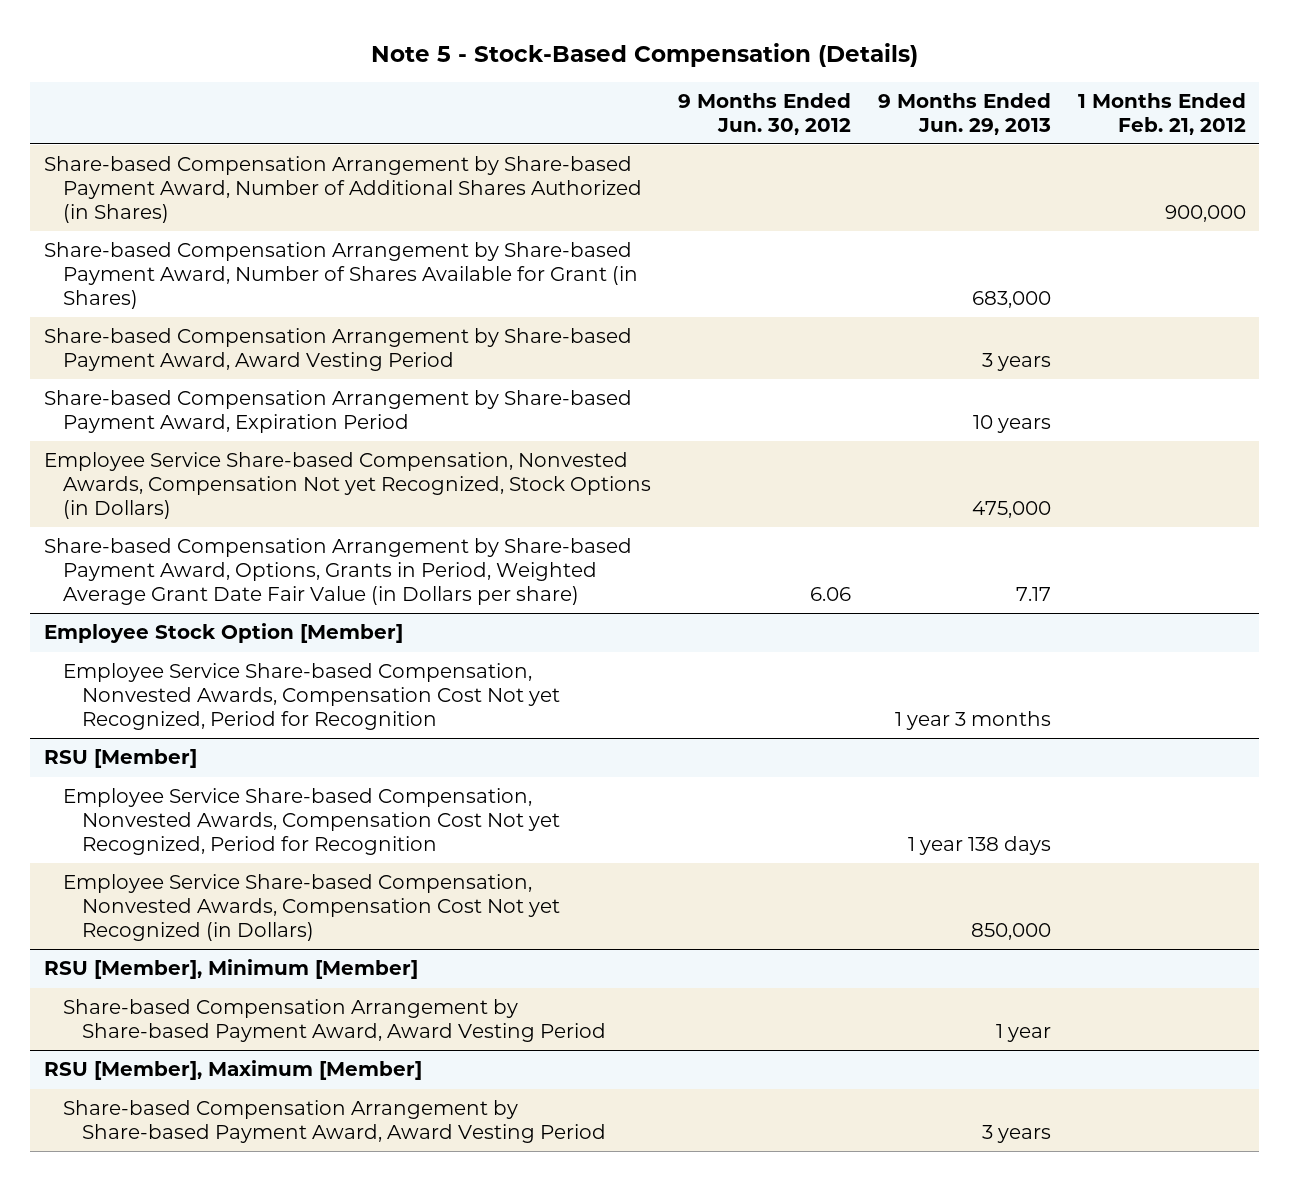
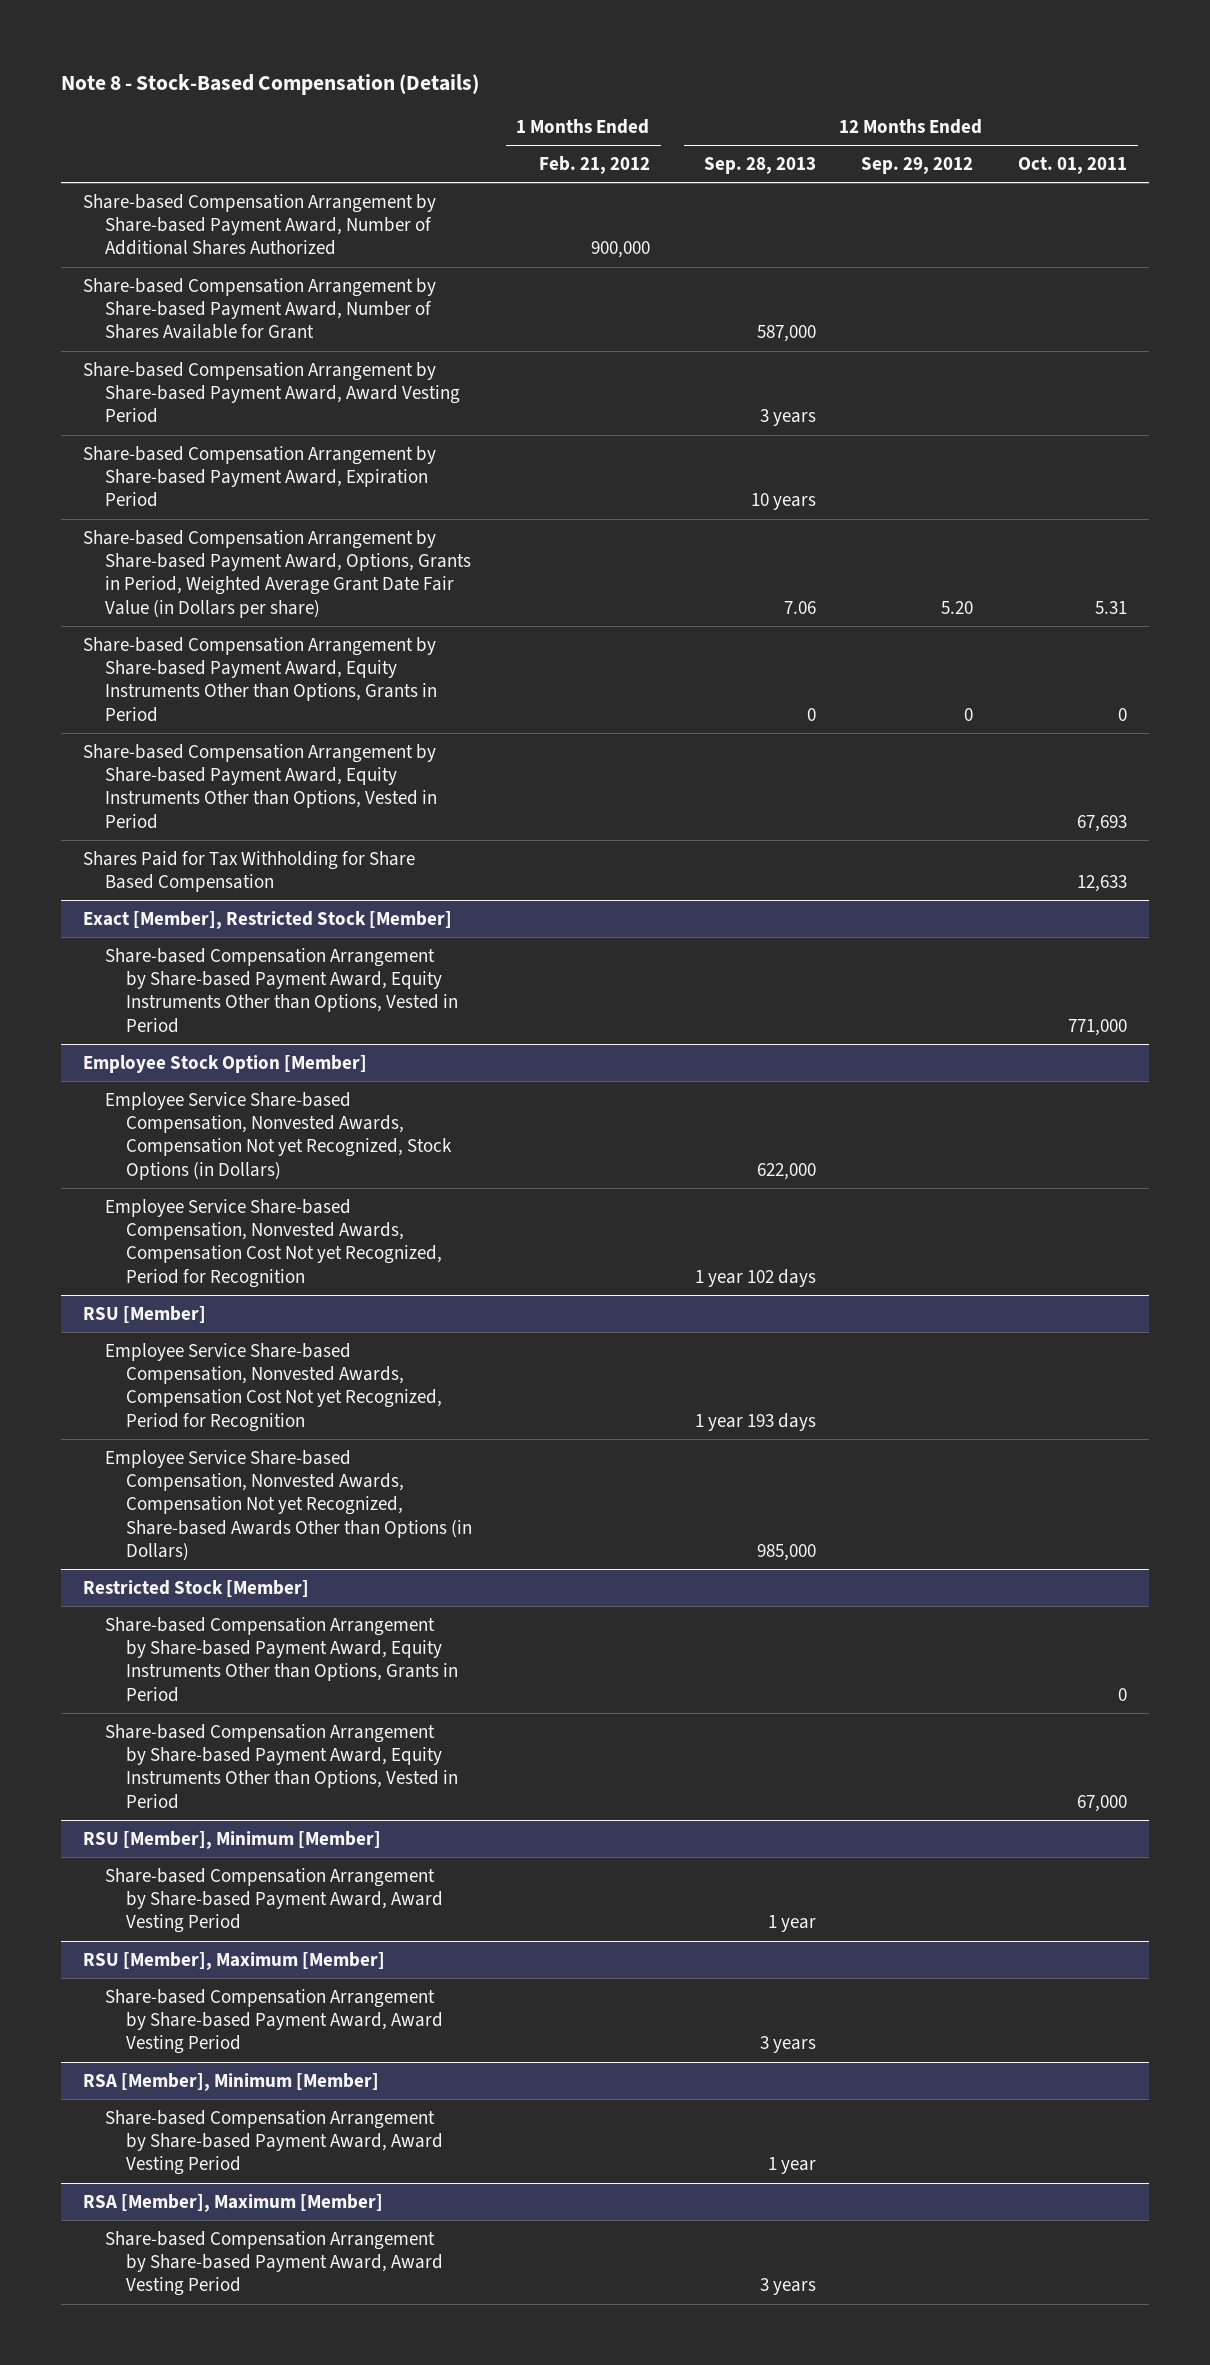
- Note 5 - Stock-Based Compensation (Details)
+ Note 8 - Stock-Based Compensation (Details)
- | 9 Months Ended Jun. 30, 2012 | 9 Months Ended Jun. 29, 2013 | 1 Months Ended Feb. 21, 2012
+ | 1 Months Ended Feb. 21, 2012 | 12 Months Ended Sep. 28, 2013 | 12 Months Ended Sep. 29, 2012 | 12 Months Ended Oct. 01, 2011
- Share-based Compensation Arrangement by Share-based Payment Award, Number of Additional Shares Authorized (in Shares) | | | 900,000
- Share-based Compensation Arrangement by Share-based Payment Award, Number of Shares Available for Grant (in Shares) | | 683,000 |
+ Share-based Compensation Arrangement by Share-based Payment Award, Number of Additional Shares Authorized | 900,000 | | |
+ Share-based Compensation Arrangement by Share-based Payment Award, Number of Shares Available for Grant | | 587,000 | |
- Employee Service Share-based Compensation, Nonvested Awards, Compensation Not yet Recognized, Stock Options (in Dollars) | | 475,000 |
+ Share-based Compensation Arrangement by Share-based Payment Award, Equity Instruments Other than Options, Grants in Period | | 0 | 0 | 0
+ Share-based Compensation Arrangement by Share-based Payment Award, Equity Instruments Other than Options, Vested in Period | | | | 67,693
+ Shares Paid for Tax Withholding for Share Based Compensation | | | | 12,633
+ Exact [Member], Restricted Stock [Member]
+ Share-based Compensation Arrangement by Share-based Payment Award, Equity Instruments Other than Options, Vested in Period | | | | 771,000
@ Employee Stock Option [Member]
+ Employee Service Share-based Compensation, Nonvested Awards, Compensation Not yet Recognized, Stock Options (in Dollars) | | 622,000 | |
@ RSU [Member]
- Employee Service Share-based Compensation, Nonvested Awards, Compensation Cost Not yet Recognized (in Dollars) | | 850,000 |
+ Employee Service Share-based Compensation, Nonvested Awards, Compensation Not yet Recognized, Share-based Awards Other than Options (in Dollars) | | 985,000 | |
+ Restricted Stock [Member]
+ Share-based Compensation Arrangement by Share-based Payment Award, Equity Instruments Other than Options, Grants in Period | | | | 0
+ Share-based Compensation Arrangement by Share-based Payment Award, Equity Instruments Other than Options, Vested in Period | | | | 67,000
+ RSA [Member], Minimum [Member]
+ Share-based Compensation Arrangement by Share-based Payment Award, Award Vesting Period | | 1 year | |
+ RSA [Member], Maximum [Member]
+ Share-based Compensation Arrangement by Share-based Payment Award, Award Vesting Period | | 3 years | |

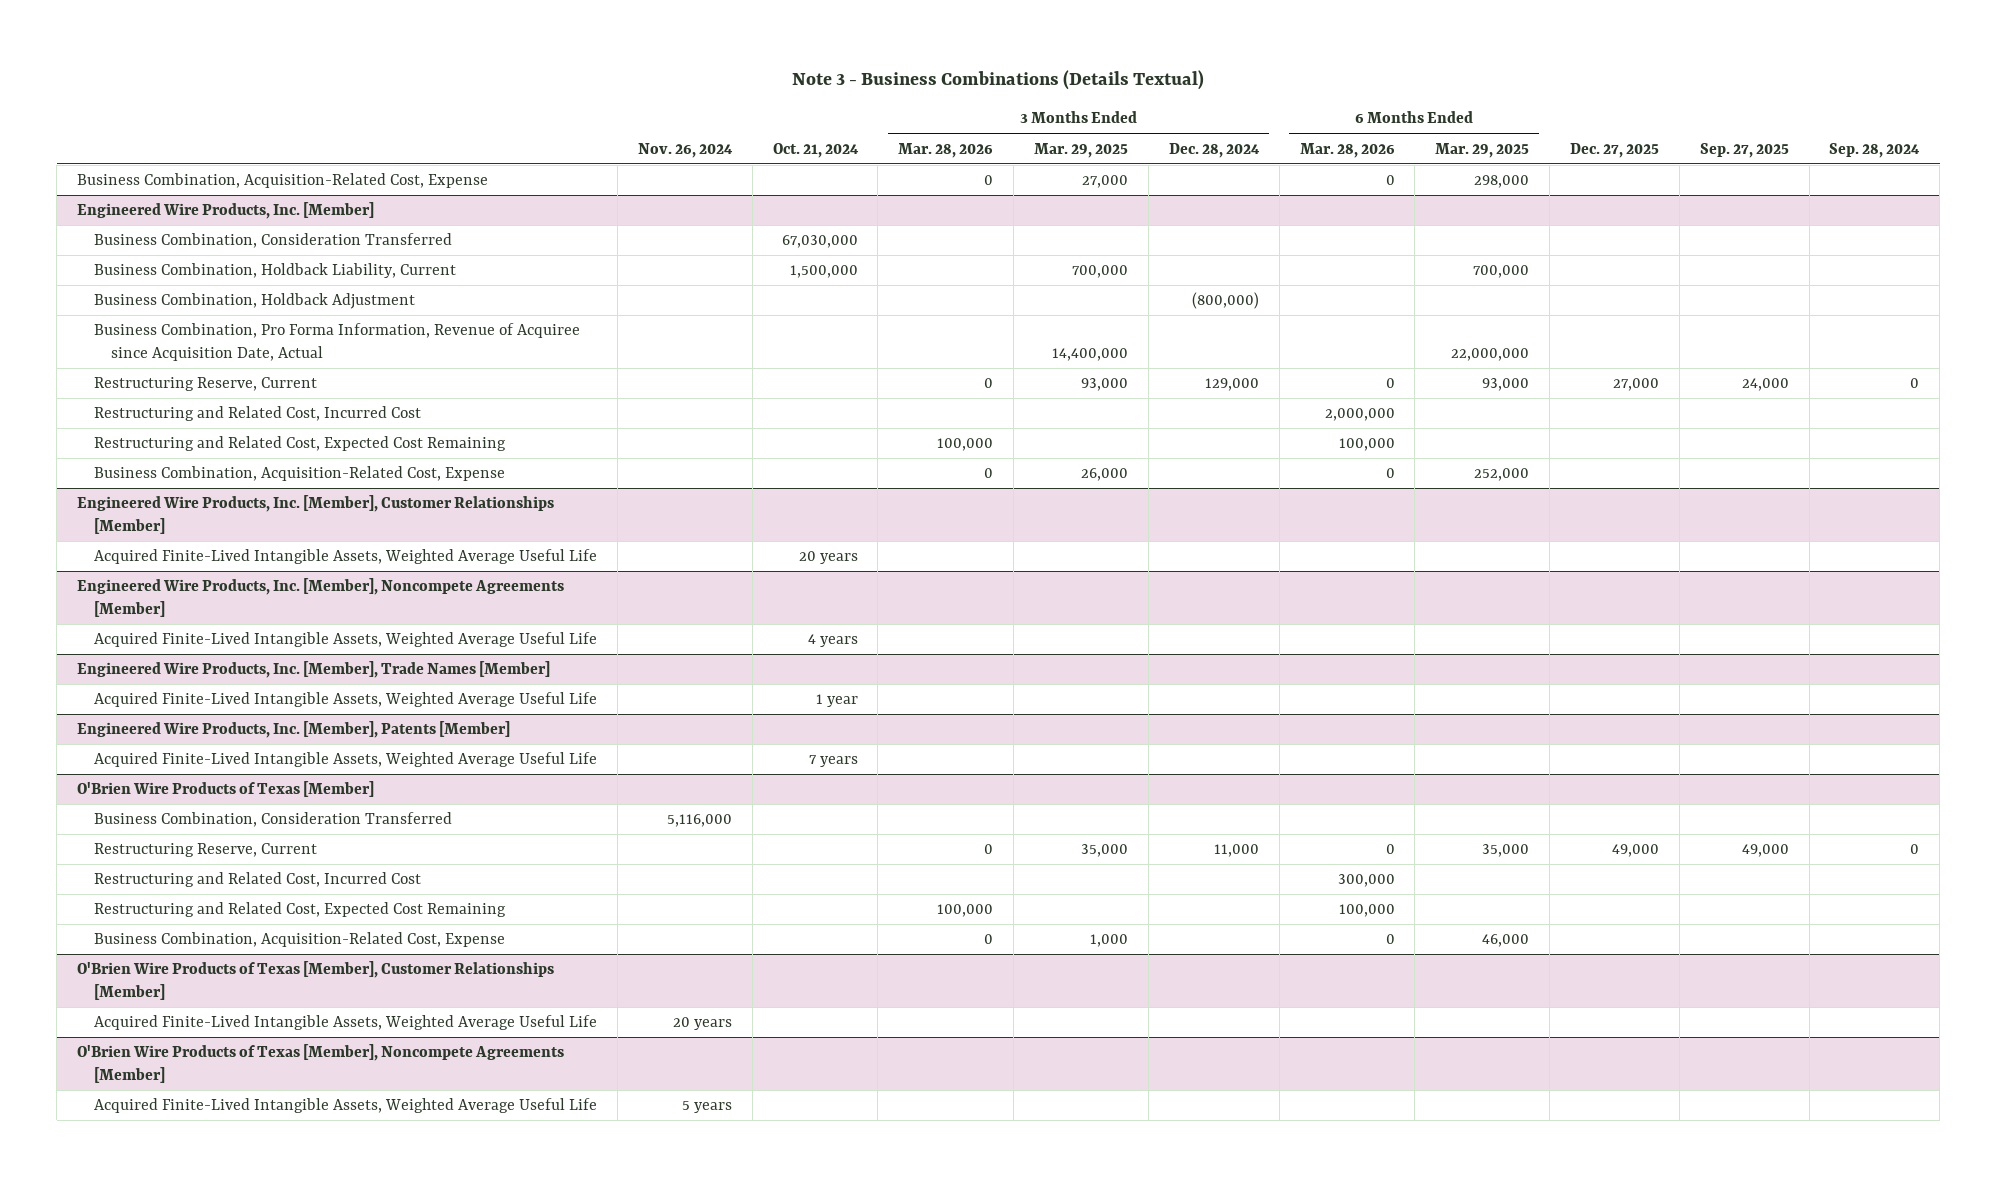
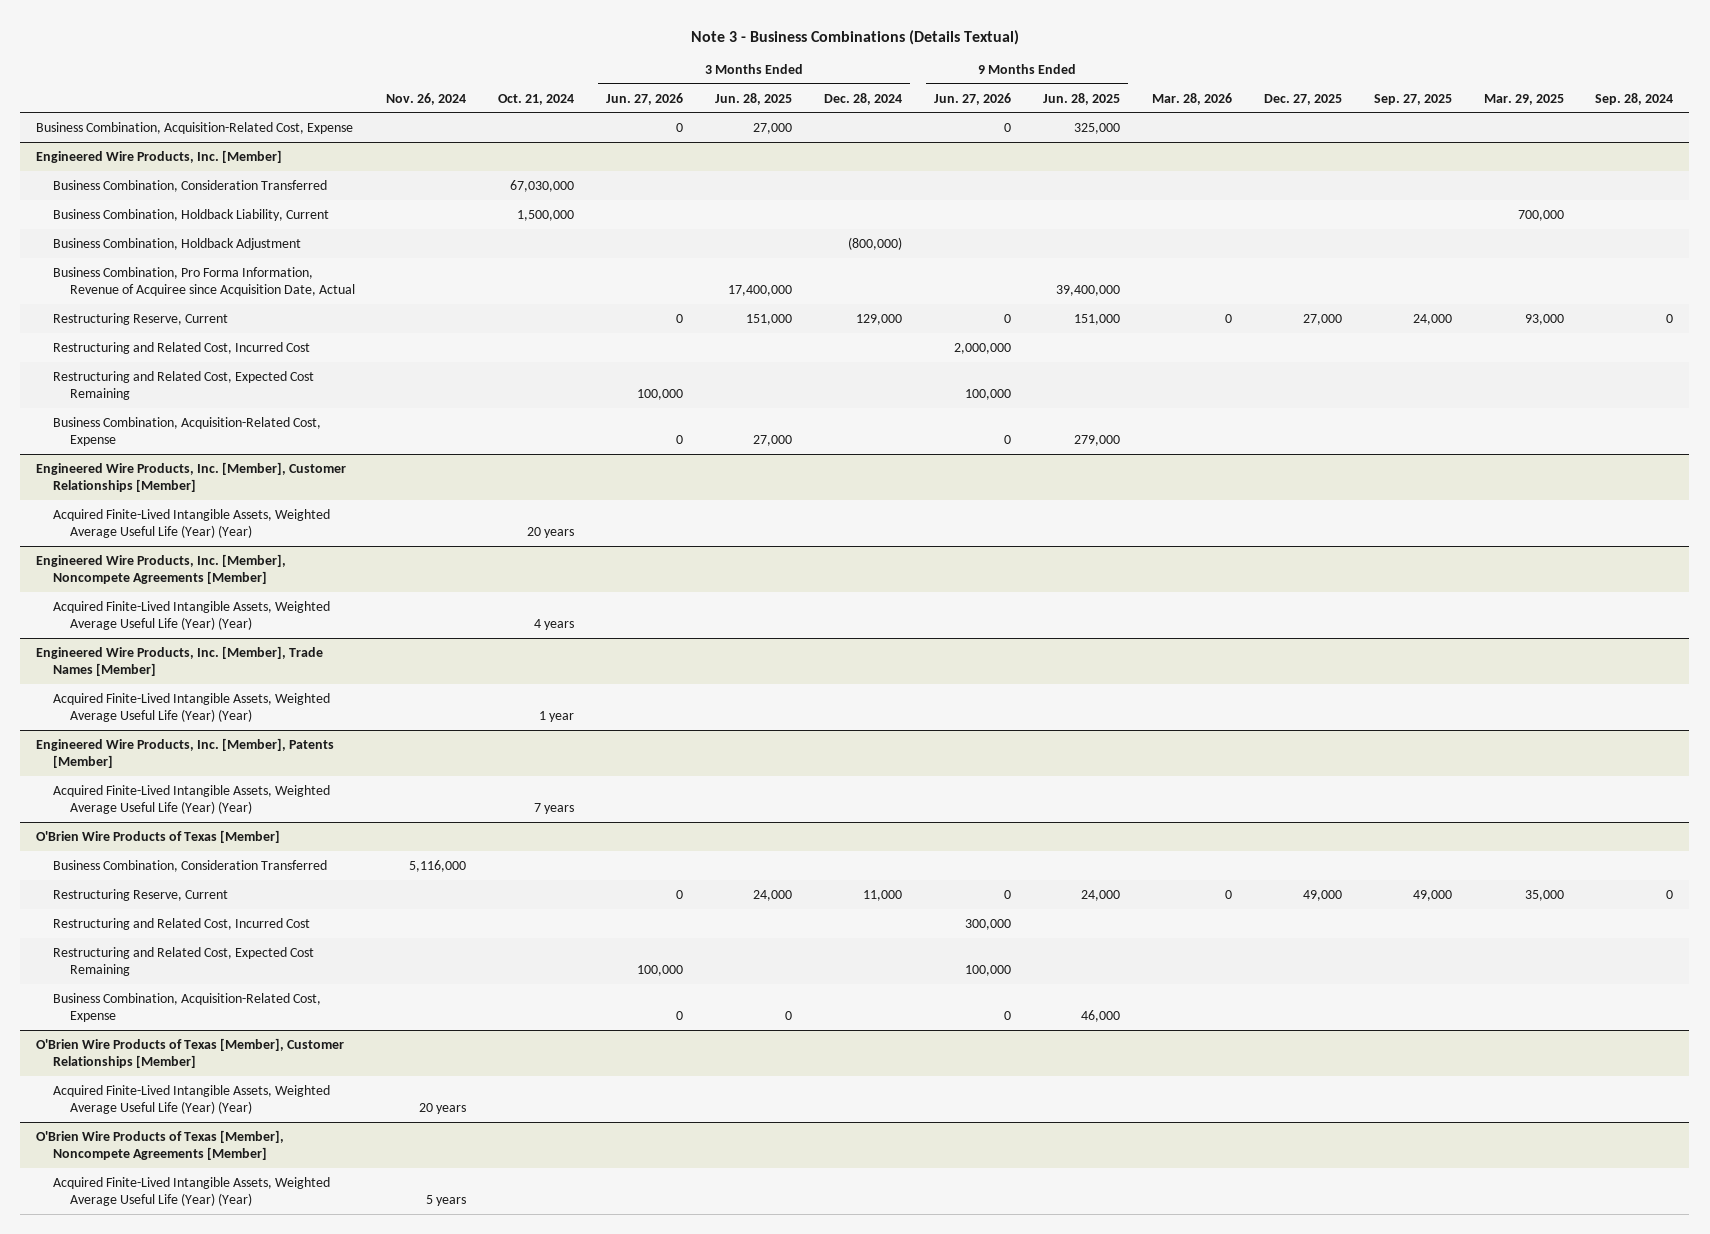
- | Nov. 26, 2024 | Oct. 21, 2024 | 3 Months Ended Mar. 28, 2026 | 3 Months Ended Mar. 29, 2025 | 3 Months Ended Dec. 28, 2024 | 6 Months Ended Mar. 28, 2026 | 6 Months Ended Mar. 29, 2025 | Dec. 27, 2025 | Sep. 27, 2025 | Sep. 28, 2024
+ | Nov. 26, 2024 | Oct. 21, 2024 | 3 Months Ended Jun. 27, 2026 | 3 Months Ended Jun. 28, 2025 | 3 Months Ended Dec. 28, 2024 | 9 Months Ended Jun. 27, 2026 | 9 Months Ended Jun. 28, 2025 | Mar. 28, 2026 | Dec. 27, 2025 | Sep. 27, 2025 | Mar. 29, 2025 | Sep. 28, 2024
@ Engineered Wire Products, Inc. [Member], Customer Relationships [Member]
- Acquired Finite-Lived Intangible Assets, Weighted Average Useful Life | | 20 years | | | | | | | |
+ Acquired Finite-Lived Intangible Assets, Weighted Average Useful Life (Year) (Year) | | 20 years | | | | | | | | | |
@ Engineered Wire Products, Inc. [Member], Noncompete Agreements [Member]
- Acquired Finite-Lived Intangible Assets, Weighted Average Useful Life | | 4 years | | | | | | | |
+ Acquired Finite-Lived Intangible Assets, Weighted Average Useful Life (Year) (Year) | | 4 years | | | | | | | | | |
@ Engineered Wire Products, Inc. [Member], Trade Names [Member]
- Acquired Finite-Lived Intangible Assets, Weighted Average Useful Life | | 1 year | | | | | | | |
+ Acquired Finite-Lived Intangible Assets, Weighted Average Useful Life (Year) (Year) | | 1 year | | | | | | | | | |
@ Engineered Wire Products, Inc. [Member], Patents [Member]
- Acquired Finite-Lived Intangible Assets, Weighted Average Useful Life | | 7 years | | | | | | | |
+ Acquired Finite-Lived Intangible Assets, Weighted Average Useful Life (Year) (Year) | | 7 years | | | | | | | | | |
@ O'Brien Wire Products of Texas [Member], Customer Relationships [Member]
- Acquired Finite-Lived Intangible Assets, Weighted Average Useful Life | 20 years | | | | | | | | |
+ Acquired Finite-Lived Intangible Assets, Weighted Average Useful Life (Year) (Year) | 20 years | | | | | | | | | | |
@ O'Brien Wire Products of Texas [Member], Noncompete Agreements [Member]
- Acquired Finite-Lived Intangible Assets, Weighted Average Useful Life | 5 years | | | | | | | | |
+ Acquired Finite-Lived Intangible Assets, Weighted Average Useful Life (Year) (Year) | 5 years | | | | | | | | | | |

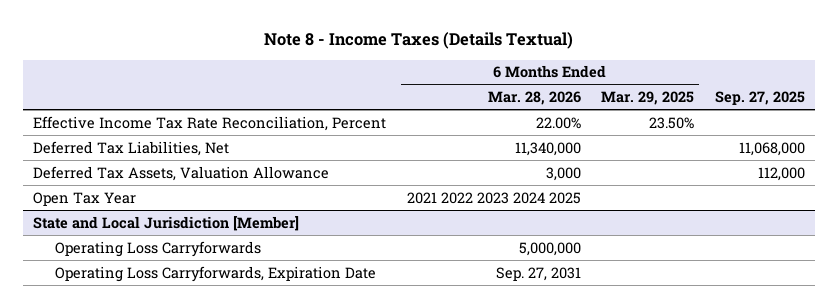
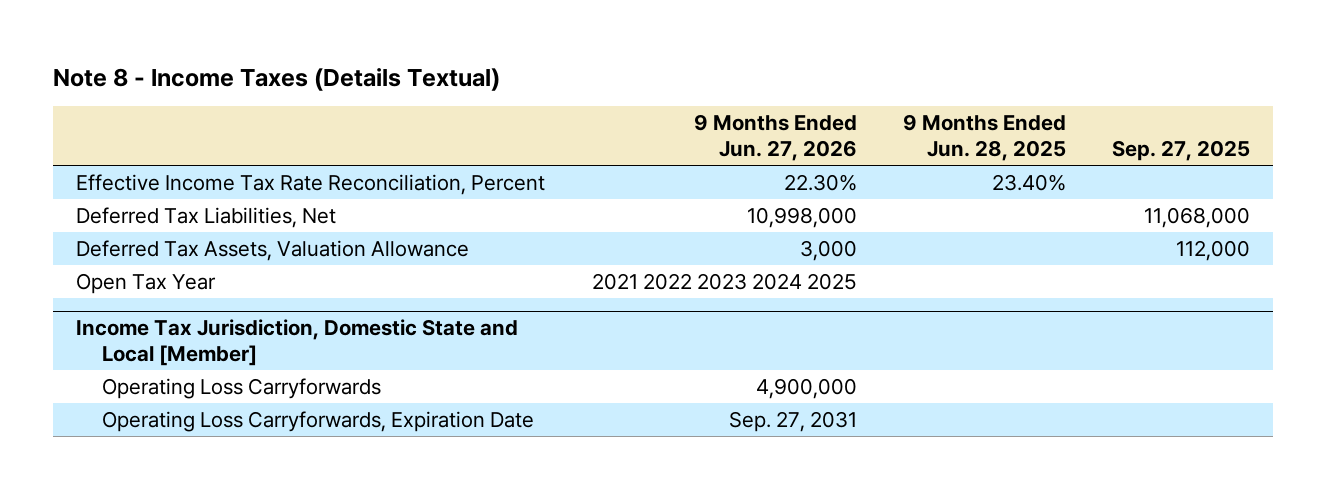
- | 6 Months Ended Mar. 28, 2026 | 6 Months Ended Mar. 29, 2025 | Sep. 27, 2025
+ | 9 Months Ended Jun. 27, 2026 | 9 Months Ended Jun. 28, 2025 | Sep. 27, 2025
- State and Local Jurisdiction [Member]
+ Income Tax Jurisdiction, Domestic State and Local [Member]

